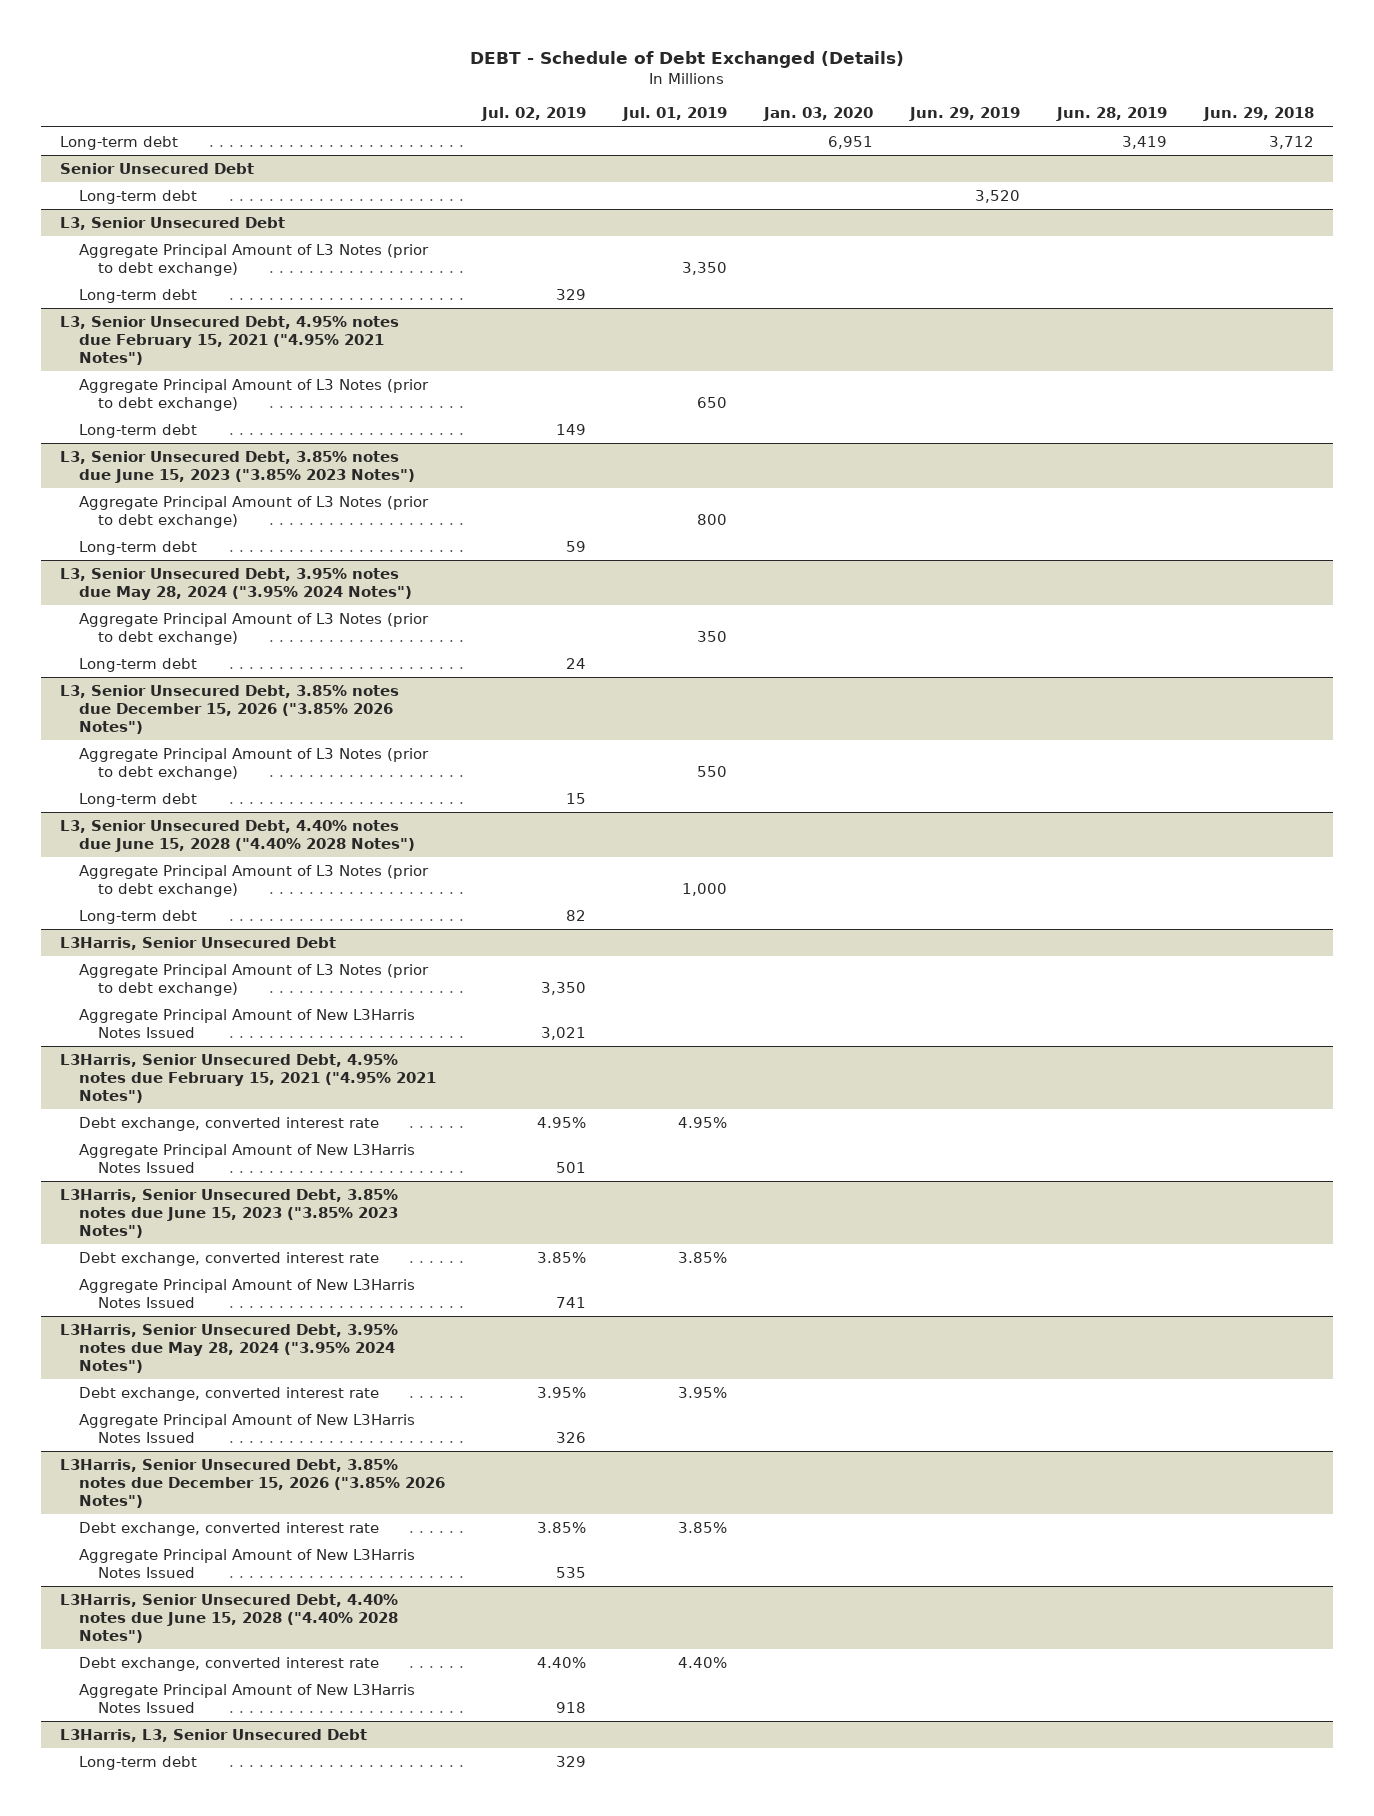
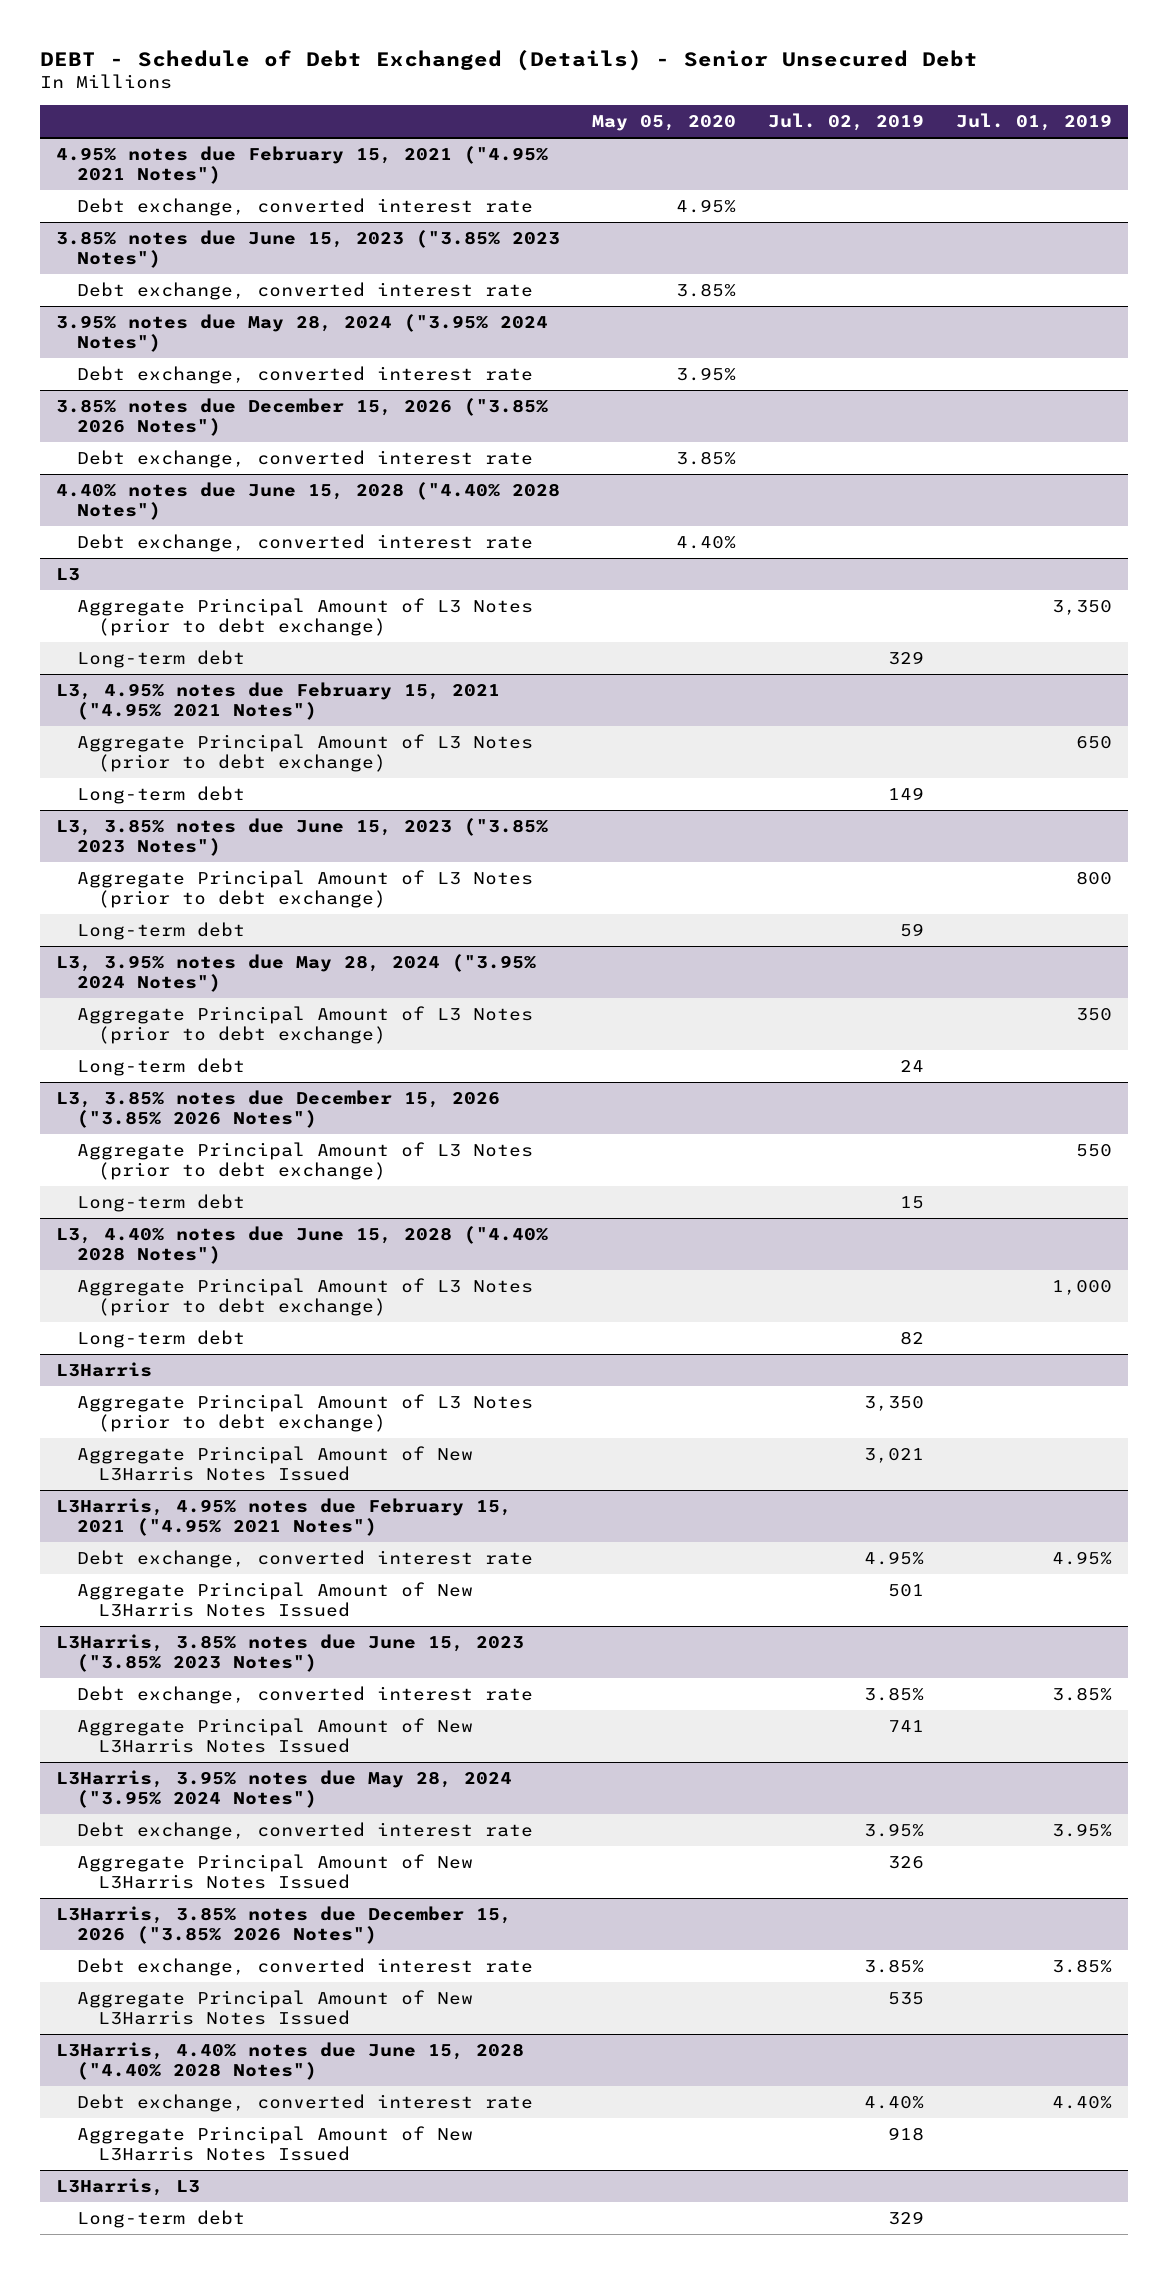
- DEBT - Schedule of Debt Exchanged (Details)
+ DEBT - Schedule of Debt Exchanged (Details) - Senior Unsecured Debt
- | Jul. 02, 2019 | Jul. 01, 2019 | Jan. 03, 2020 | Jun. 29, 2019 | Jun. 28, 2019 | Jun. 29, 2018
+ | May 05, 2020 | Jul. 02, 2019 | Jul. 01, 2019
- Long-term debt | | | 6,951 | | 3,419 | 3,712
- Senior Unsecured Debt
- Long-term debt | | | | 3,520 | |
- L3, Senior Unsecured Debt
+ 4.95% notes due February 15, 2021 ("4.95% 2021 Notes")
+ Debt exchange, converted interest rate | 4.95% | |
+ 3.85% notes due June 15, 2023 ("3.85% 2023 Notes")
+ Debt exchange, converted interest rate | 3.85% | |
+ 3.95% notes due May 28, 2024 ("3.95% 2024 Notes")
+ Debt exchange, converted interest rate | 3.95% | |
+ 3.85% notes due December 15, 2026 ("3.85% 2026 Notes")
+ Debt exchange, converted interest rate | 3.85% | |
+ 4.40% notes due June 15, 2028 ("4.40% 2028 Notes")
+ Debt exchange, converted interest rate | 4.40% | |
+ L3
- L3, Senior Unsecured Debt, 4.95% notes due February 15, 2021 ("4.95% 2021 Notes")
+ L3, 4.95% notes due February 15, 2021 ("4.95% 2021 Notes")
- L3, Senior Unsecured Debt, 3.85% notes due June 15, 2023 ("3.85% 2023 Notes")
+ L3, 3.85% notes due June 15, 2023 ("3.85% 2023 Notes")
- L3, Senior Unsecured Debt, 3.95% notes due May 28, 2024 ("3.95% 2024 Notes")
+ L3, 3.95% notes due May 28, 2024 ("3.95% 2024 Notes")
- L3, Senior Unsecured Debt, 3.85% notes due December 15, 2026 ("3.85% 2026 Notes")
+ L3, 3.85% notes due December 15, 2026 ("3.85% 2026 Notes")
- L3, Senior Unsecured Debt, 4.40% notes due June 15, 2028 ("4.40% 2028 Notes")
+ L3, 4.40% notes due June 15, 2028 ("4.40% 2028 Notes")
- L3Harris, Senior Unsecured Debt
+ L3Harris
- L3Harris, Senior Unsecured Debt, 4.95% notes due February 15, 2021 ("4.95% 2021 Notes")
+ L3Harris, 4.95% notes due February 15, 2021 ("4.95% 2021 Notes")
- L3Harris, Senior Unsecured Debt, 3.85% notes due June 15, 2023 ("3.85% 2023 Notes")
+ L3Harris, 3.85% notes due June 15, 2023 ("3.85% 2023 Notes")
- L3Harris, Senior Unsecured Debt, 3.95% notes due May 28, 2024 ("3.95% 2024 Notes")
+ L3Harris, 3.95% notes due May 28, 2024 ("3.95% 2024 Notes")
- L3Harris, Senior Unsecured Debt, 3.85% notes due December 15, 2026 ("3.85% 2026 Notes")
+ L3Harris, 3.85% notes due December 15, 2026 ("3.85% 2026 Notes")
- L3Harris, Senior Unsecured Debt, 4.40% notes due June 15, 2028 ("4.40% 2028 Notes")
+ L3Harris, 4.40% notes due June 15, 2028 ("4.40% 2028 Notes")
- L3Harris, L3, Senior Unsecured Debt
+ L3Harris, L3

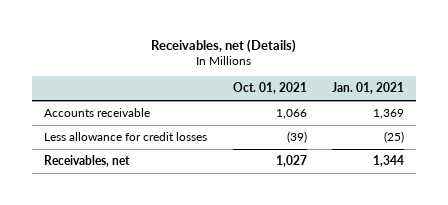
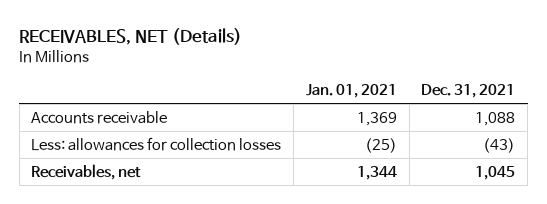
- Receivables, net (Details)
+ RECEIVABLES, NET (Details)
- | Oct. 01, 2021 | Jan. 01, 2021
+ | Jan. 01, 2021 | Dec. 31, 2021
- Less allowance for credit losses | (39) | (25)
+ Less: allowances for collection losses | (25) | (43)

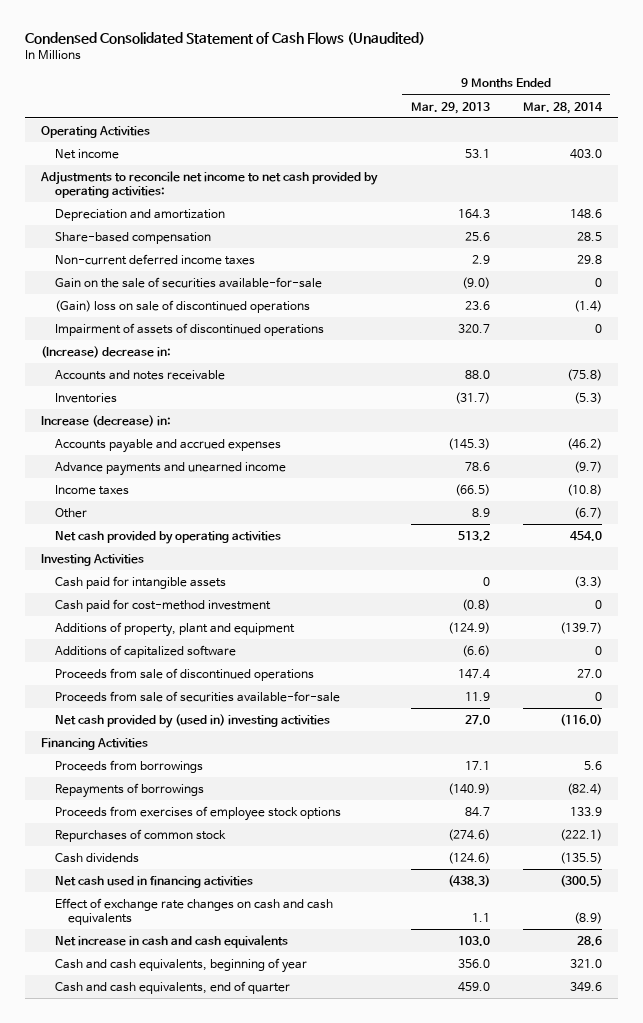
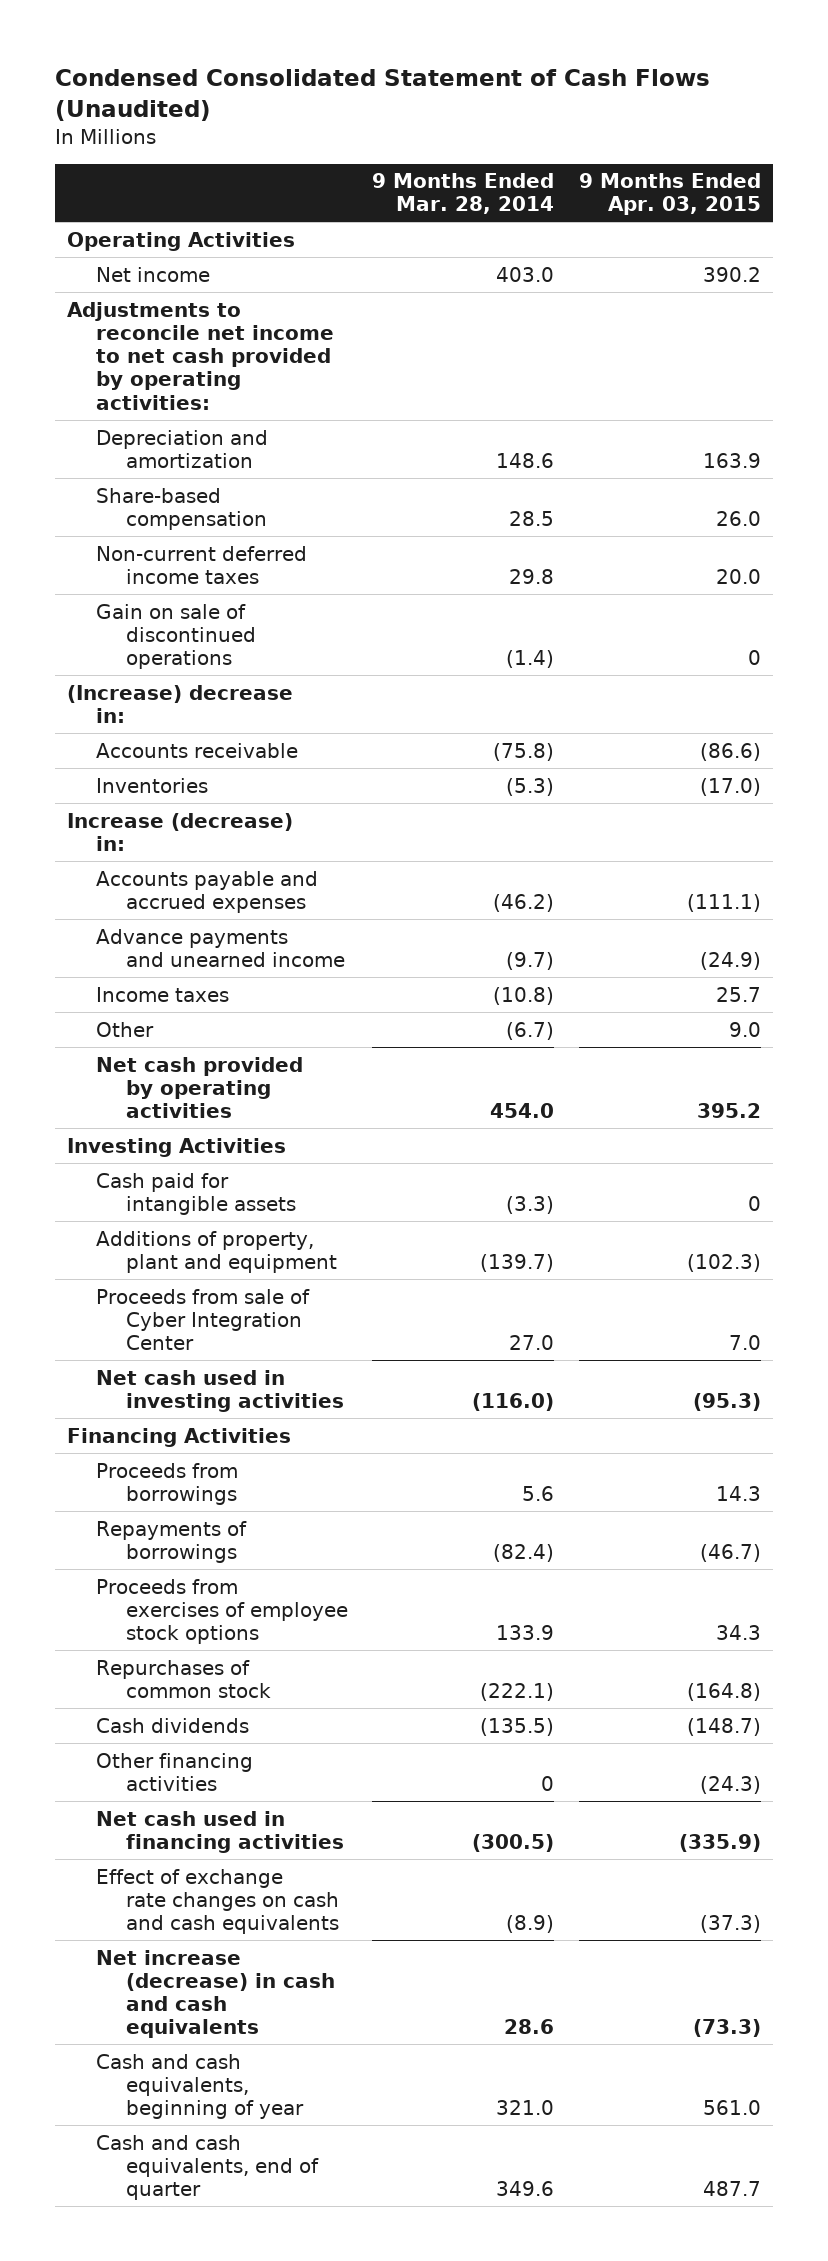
- | 9 Months Ended Mar. 29, 2013 | 9 Months Ended Mar. 28, 2014
+ | 9 Months Ended Mar. 28, 2014 | 9 Months Ended Apr. 03, 2015
- Gain on the sale of securities available-for-sale | (9.0) | 0
- (Gain) loss on sale of discontinued operations | 23.6 | (1.4)
- Impairment of assets of discontinued operations | 320.7 | 0
+ Gain on sale of discontinued operations | (1.4) | 0
- Accounts and notes receivable | 88.0 | (75.8)
+ Accounts receivable | (75.8) | (86.6)
- Cash paid for cost-method investment | (0.8) | 0
- Additions of capitalized software | (6.6) | 0
- Proceeds from sale of discontinued operations | 147.4 | 27.0
- Proceeds from sale of securities available-for-sale | 11.9 | 0
- Net cash provided by (used in) investing activities | 27.0 | (116.0)
+ Proceeds from sale of Cyber Integration Center | 27.0 | 7.0
+ Net cash used in investing activities | (116.0) | (95.3)
+ Other financing activities | 0 | (24.3)
- Net increase in cash and cash equivalents | 103.0 | 28.6
+ Net increase (decrease) in cash and cash equivalents | 28.6 | (73.3)

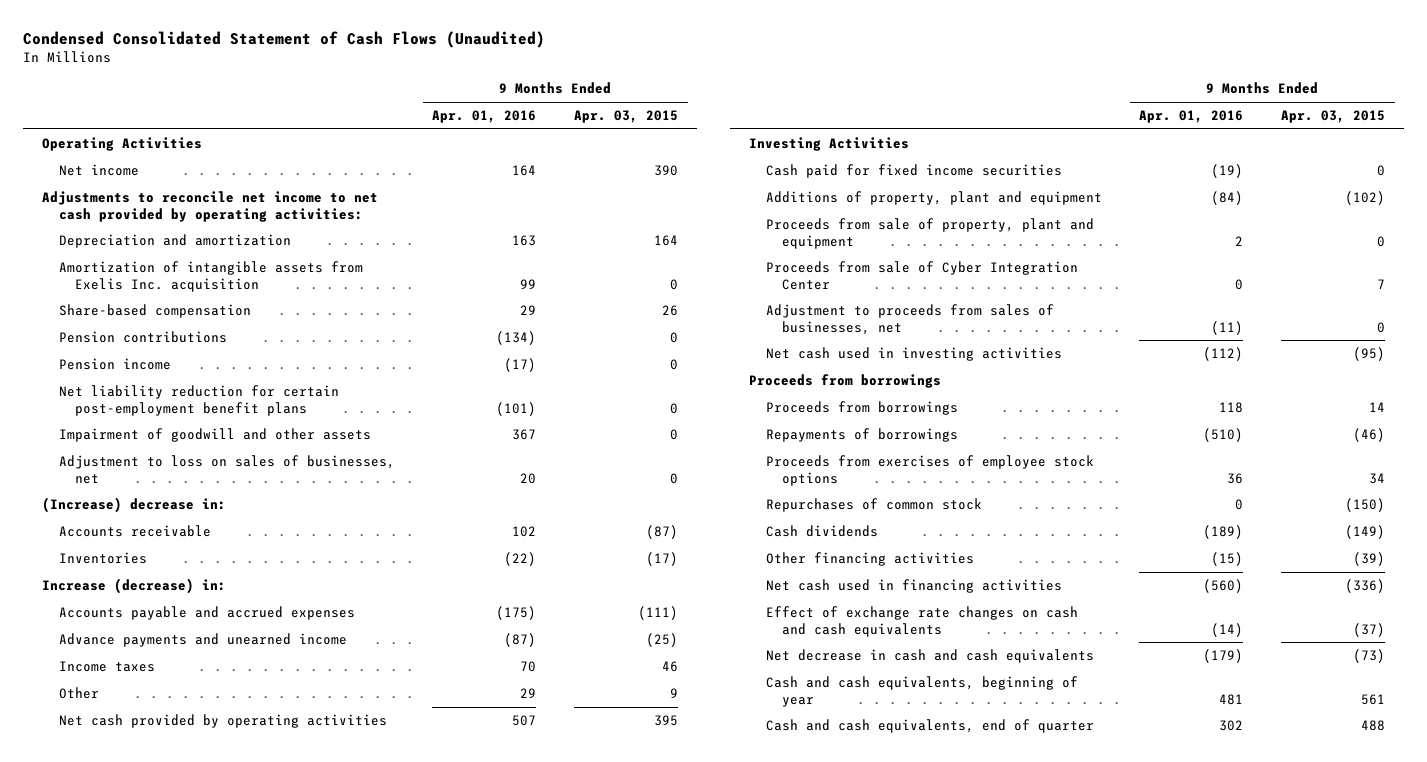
- | 9 Months Ended Mar. 28, 2014 | 9 Months Ended Apr. 03, 2015
+ | 9 Months Ended Apr. 01, 2016 | 9 Months Ended Apr. 03, 2015
- Net income | 403.0 | 390.2
+ Net income | 164 | 390
- Depreciation and amortization | 148.6 | 163.9
- Share-based compensation | 28.5 | 26.0
- Non-current deferred income taxes | 29.8 | 20.0
- Gain on sale of discontinued operations | (1.4) | 0
+ Depreciation and amortization | 163 | 164
+ Amortization of intangible assets from Exelis Inc. acquisition | 99 | 0
+ Share-based compensation | 29 | 26
+ Pension contributions | (134) | 0
+ Pension income | (17) | 0
+ Net liability reduction for certain post-employment benefit plans | (101) | 0
+ Impairment of goodwill and other assets | 367 | 0
+ Adjustment to loss on sales of businesses, net | 20 | 0
- Accounts receivable | (75.8) | (86.6)
- Inventories | (5.3) | (17.0)
+ Accounts receivable | 102 | (87)
+ Inventories | (22) | (17)
- Accounts payable and accrued expenses | (46.2) | (111.1)
- Advance payments and unearned income | (9.7) | (24.9)
- Income taxes | (10.8) | 25.7
- Other | (6.7) | 9.0
- Net cash provided by operating activities | 454.0 | 395.2
+ Accounts payable and accrued expenses | (175) | (111)
+ Advance payments and unearned income | (87) | (25)
+ Income taxes | 70 | 46
+ Other | 29 | 9
+ Net cash provided by operating activities | 507 | 395
- Cash paid for intangible assets | (3.3) | 0
- Additions of property, plant and equipment | (139.7) | (102.3)
- Proceeds from sale of Cyber Integration Center | 27.0 | 7.0
- Net cash used in investing activities | (116.0) | (95.3)
- Financing Activities
- Proceeds from borrowings | 5.6 | 14.3
- Repayments of borrowings | (82.4) | (46.7)
- Proceeds from exercises of employee stock options | 133.9 | 34.3
- Repurchases of common stock | (222.1) | (164.8)
- Cash dividends | (135.5) | (148.7)
- Other financing activities | 0 | (24.3)
- Net cash used in financing activities | (300.5) | (335.9)
- Effect of exchange rate changes on cash and cash equivalents | (8.9) | (37.3)
- Net increase (decrease) in cash and cash equivalents | 28.6 | (73.3)
- Cash and cash equivalents, beginning of year | 321.0 | 561.0
- Cash and cash equivalents, end of quarter | 349.6 | 487.7
+ Cash paid for fixed income securities | (19) | 0
+ Additions of property, plant and equipment | (84) | (102)
+ Proceeds from sale of property, plant and equipment | 2 | 0
+ Proceeds from sale of Cyber Integration Center | 0 | 7
+ Adjustment to proceeds from sales of businesses, net | (11) | 0
+ Net cash used in investing activities | (112) | (95)
+ Proceeds from borrowings
+ Proceeds from borrowings | 118 | 14
+ Repayments of borrowings | (510) | (46)
+ Proceeds from exercises of employee stock options | 36 | 34
+ Repurchases of common stock | 0 | (150)
+ Cash dividends | (189) | (149)
+ Other financing activities | (15) | (39)
+ Net cash used in financing activities | (560) | (336)
+ Effect of exchange rate changes on cash and cash equivalents | (14) | (37)
+ Net decrease in cash and cash equivalents | (179) | (73)
+ Cash and cash equivalents, beginning of year | 481 | 561
+ Cash and cash equivalents, end of quarter | 302 | 488

